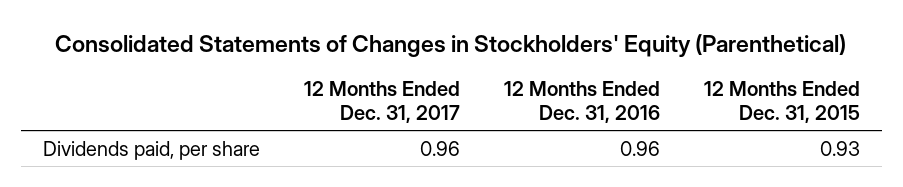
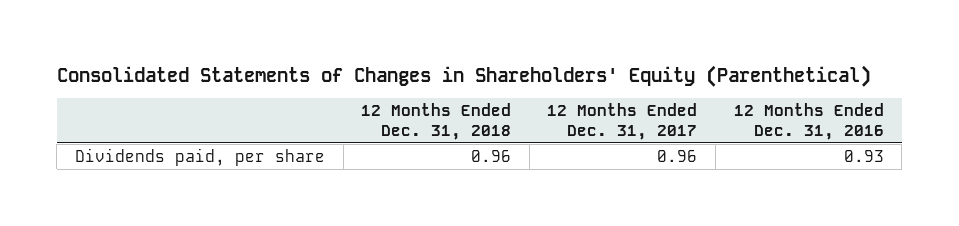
- Consolidated Statements of Changes in Stockholders' Equity (Parenthetical)
+ Consolidated Statements of Changes in Shareholders' Equity (Parenthetical)
- | 12 Months Ended Dec. 31, 2017 | 12 Months Ended Dec. 31, 2016 | 12 Months Ended Dec. 31, 2015
+ | 12 Months Ended Dec. 31, 2018 | 12 Months Ended Dec. 31, 2017 | 12 Months Ended Dec. 31, 2016
- Dividends paid, per share | 0.96 | 0.96 | 0.93
+ Dividends paid, per share | 0.96 | 0.96 | 0.93

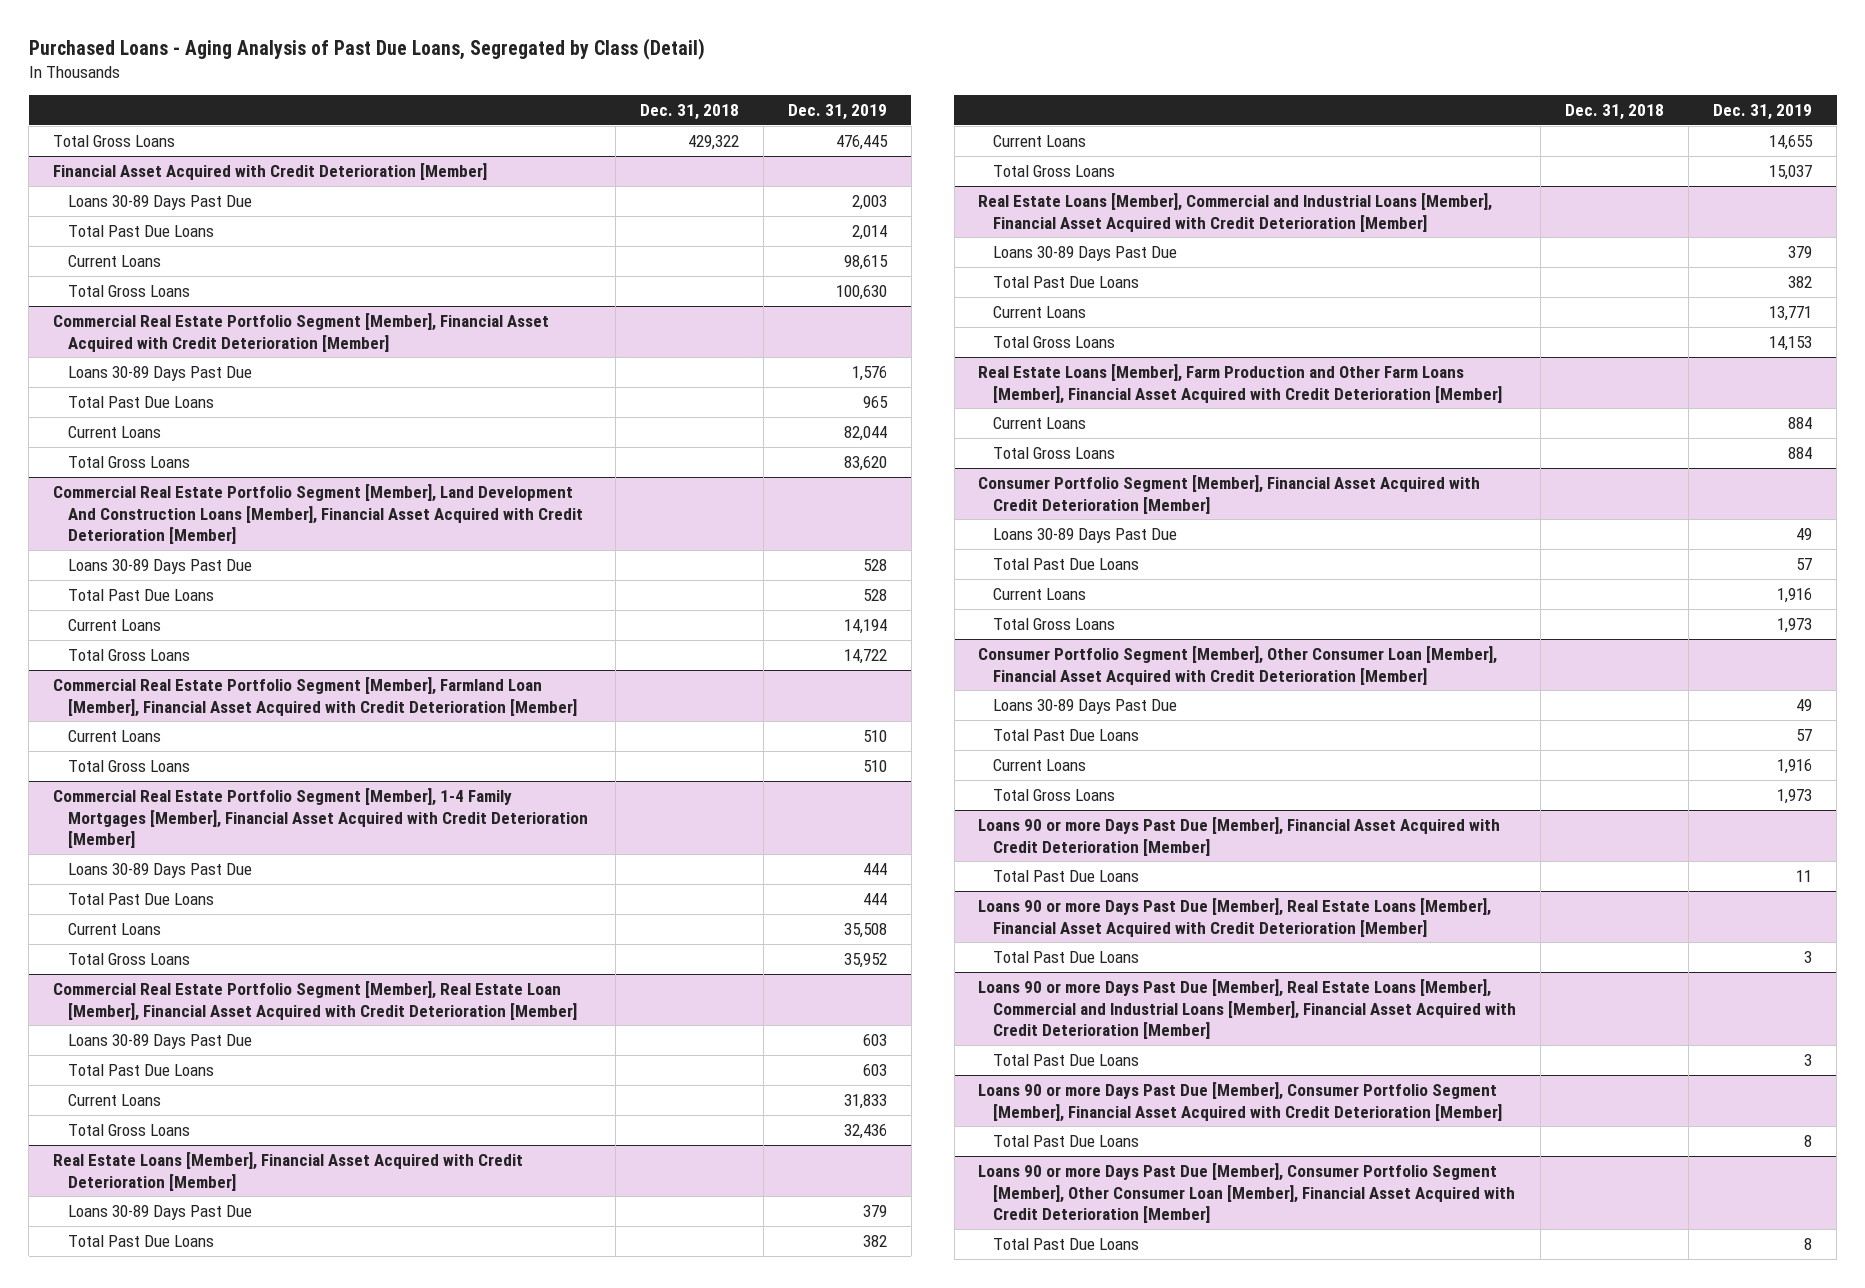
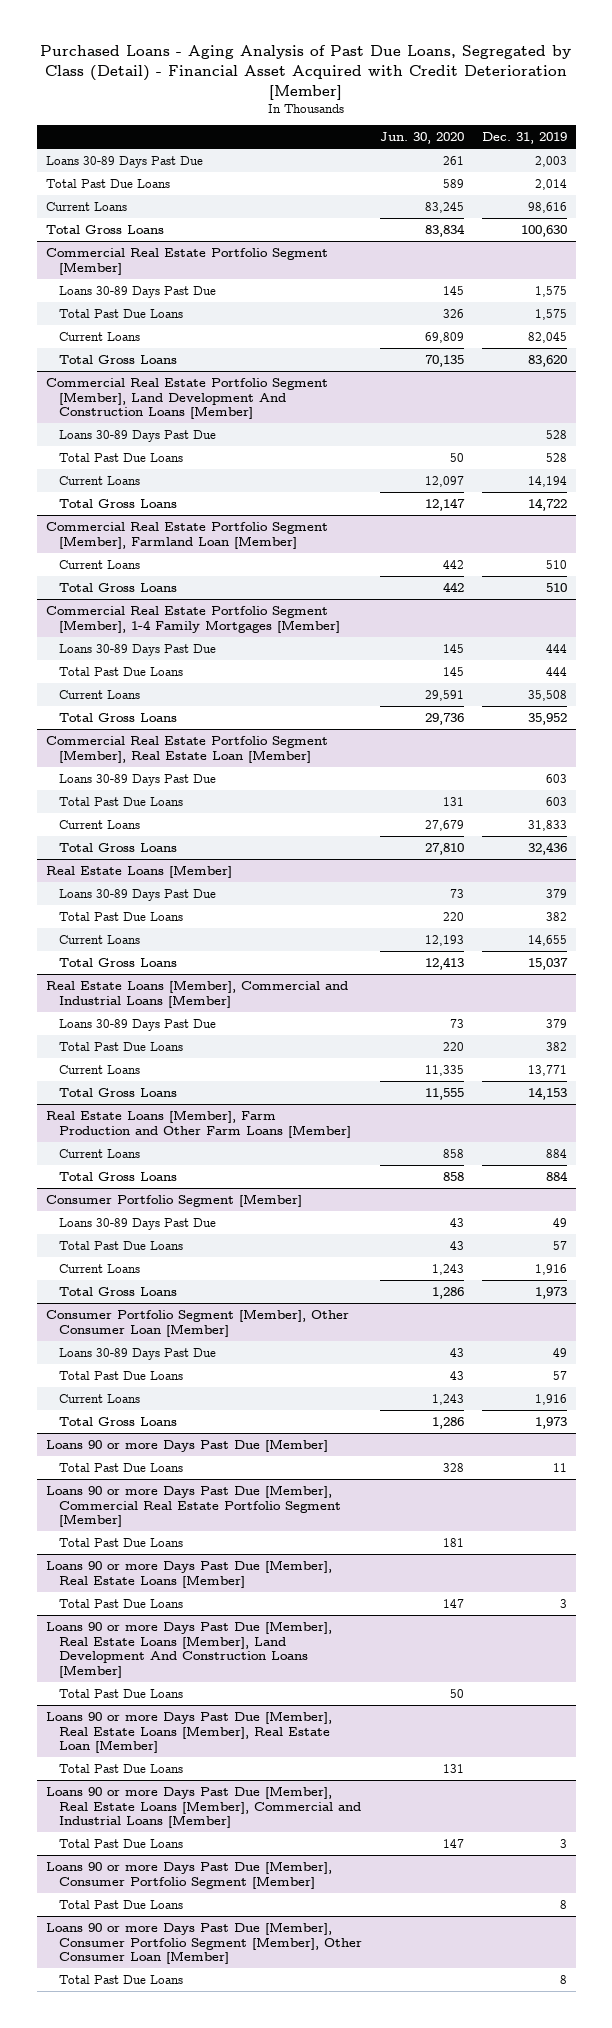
- Purchased Loans - Aging Analysis of Past Due Loans, Segregated by Class (Detail)
+ Purchased Loans - Aging Analysis of Past Due Loans, Segregated by Class (Detail) - Financial Asset Acquired with Credit Deterioration [Member]
- | Dec. 31, 2018 | Dec. 31, 2019
+ | Jun. 30, 2020 | Dec. 31, 2019
- Total Gross Loans | 429,322 | 476,445
- Financial Asset Acquired with Credit Deterioration [Member]
- Current Loans | | 98,615
+ Current Loans | 83,245 | 98,616
- Commercial Real Estate Portfolio Segment [Member], Financial Asset Acquired with Credit Deterioration [Member]
- Loans 30-89 Days Past Due | | 1,576
- Total Past Due Loans | | 965
- Current Loans | | 82,044
+ Commercial Real Estate Portfolio Segment [Member]
+ Loans 30-89 Days Past Due | 145 | 1,575
+ Total Past Due Loans | 326 | 1,575
+ Current Loans | 69,809 | 82,045
- Commercial Real Estate Portfolio Segment [Member], Land Development And Construction Loans [Member], Financial Asset Acquired with Credit Deterioration [Member]
+ Commercial Real Estate Portfolio Segment [Member], Land Development And Construction Loans [Member]
- Commercial Real Estate Portfolio Segment [Member], Farmland Loan [Member], Financial Asset Acquired with Credit Deterioration [Member]
+ Commercial Real Estate Portfolio Segment [Member], Farmland Loan [Member]
- Commercial Real Estate Portfolio Segment [Member], 1-4 Family Mortgages [Member], Financial Asset Acquired with Credit Deterioration [Member]
+ Commercial Real Estate Portfolio Segment [Member], 1-4 Family Mortgages [Member]
- Commercial Real Estate Portfolio Segment [Member], Real Estate Loan [Member], Financial Asset Acquired with Credit Deterioration [Member]
+ Commercial Real Estate Portfolio Segment [Member], Real Estate Loan [Member]
- Real Estate Loans [Member], Financial Asset Acquired with Credit Deterioration [Member]
+ Real Estate Loans [Member]
- Real Estate Loans [Member], Commercial and Industrial Loans [Member], Financial Asset Acquired with Credit Deterioration [Member]
+ Real Estate Loans [Member], Commercial and Industrial Loans [Member]
- Real Estate Loans [Member], Farm Production and Other Farm Loans [Member], Financial Asset Acquired with Credit Deterioration [Member]
+ Real Estate Loans [Member], Farm Production and Other Farm Loans [Member]
- Consumer Portfolio Segment [Member], Financial Asset Acquired with Credit Deterioration [Member]
+ Consumer Portfolio Segment [Member]
- Consumer Portfolio Segment [Member], Other Consumer Loan [Member], Financial Asset Acquired with Credit Deterioration [Member]
+ Consumer Portfolio Segment [Member], Other Consumer Loan [Member]
- Loans 90 or more Days Past Due [Member], Financial Asset Acquired with Credit Deterioration [Member]
+ Loans 90 or more Days Past Due [Member]
- Loans 90 or more Days Past Due [Member], Real Estate Loans [Member], Financial Asset Acquired with Credit Deterioration [Member]
+ Loans 90 or more Days Past Due [Member], Commercial Real Estate Portfolio Segment [Member]
+ Total Past Due Loans | 181 |
+ Loans 90 or more Days Past Due [Member], Real Estate Loans [Member]
- Loans 90 or more Days Past Due [Member], Real Estate Loans [Member], Commercial and Industrial Loans [Member], Financial Asset Acquired with Credit Deterioration [Member]
+ Loans 90 or more Days Past Due [Member], Real Estate Loans [Member], Land Development And Construction Loans [Member]
+ Total Past Due Loans | 50 |
+ Loans 90 or more Days Past Due [Member], Real Estate Loans [Member], Real Estate Loan [Member]
+ Total Past Due Loans | 131 |
+ Loans 90 or more Days Past Due [Member], Real Estate Loans [Member], Commercial and Industrial Loans [Member]
- Loans 90 or more Days Past Due [Member], Consumer Portfolio Segment [Member], Financial Asset Acquired with Credit Deterioration [Member]
+ Loans 90 or more Days Past Due [Member], Consumer Portfolio Segment [Member]
- Loans 90 or more Days Past Due [Member], Consumer Portfolio Segment [Member], Other Consumer Loan [Member], Financial Asset Acquired with Credit Deterioration [Member]
+ Loans 90 or more Days Past Due [Member], Consumer Portfolio Segment [Member], Other Consumer Loan [Member]

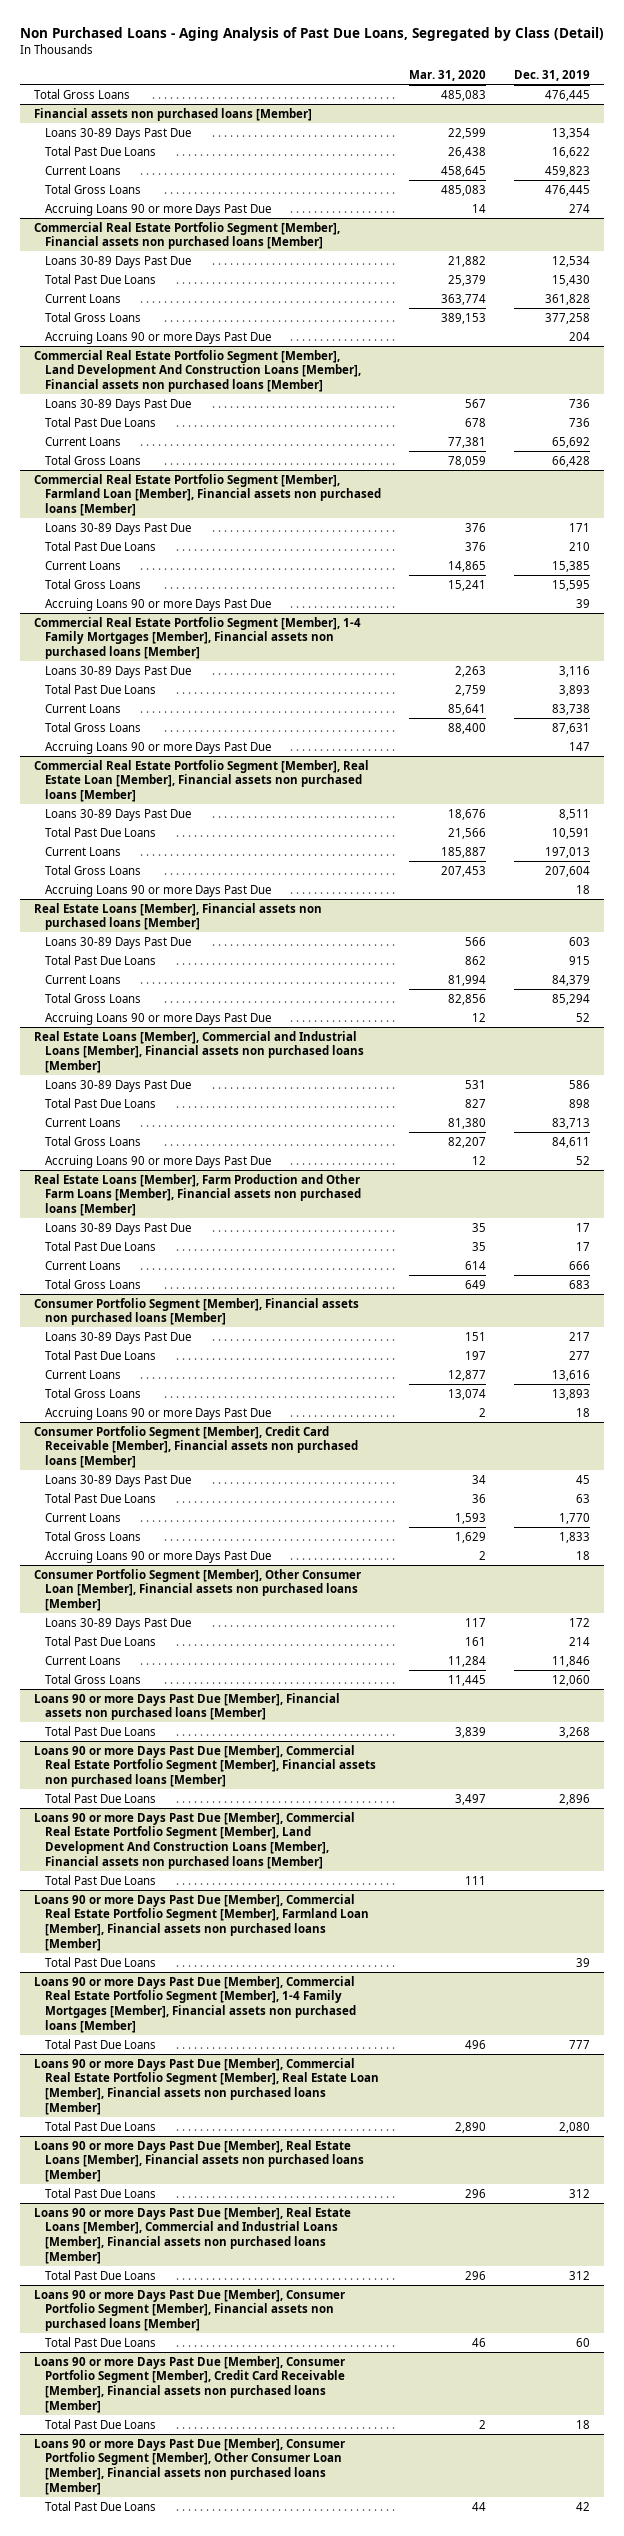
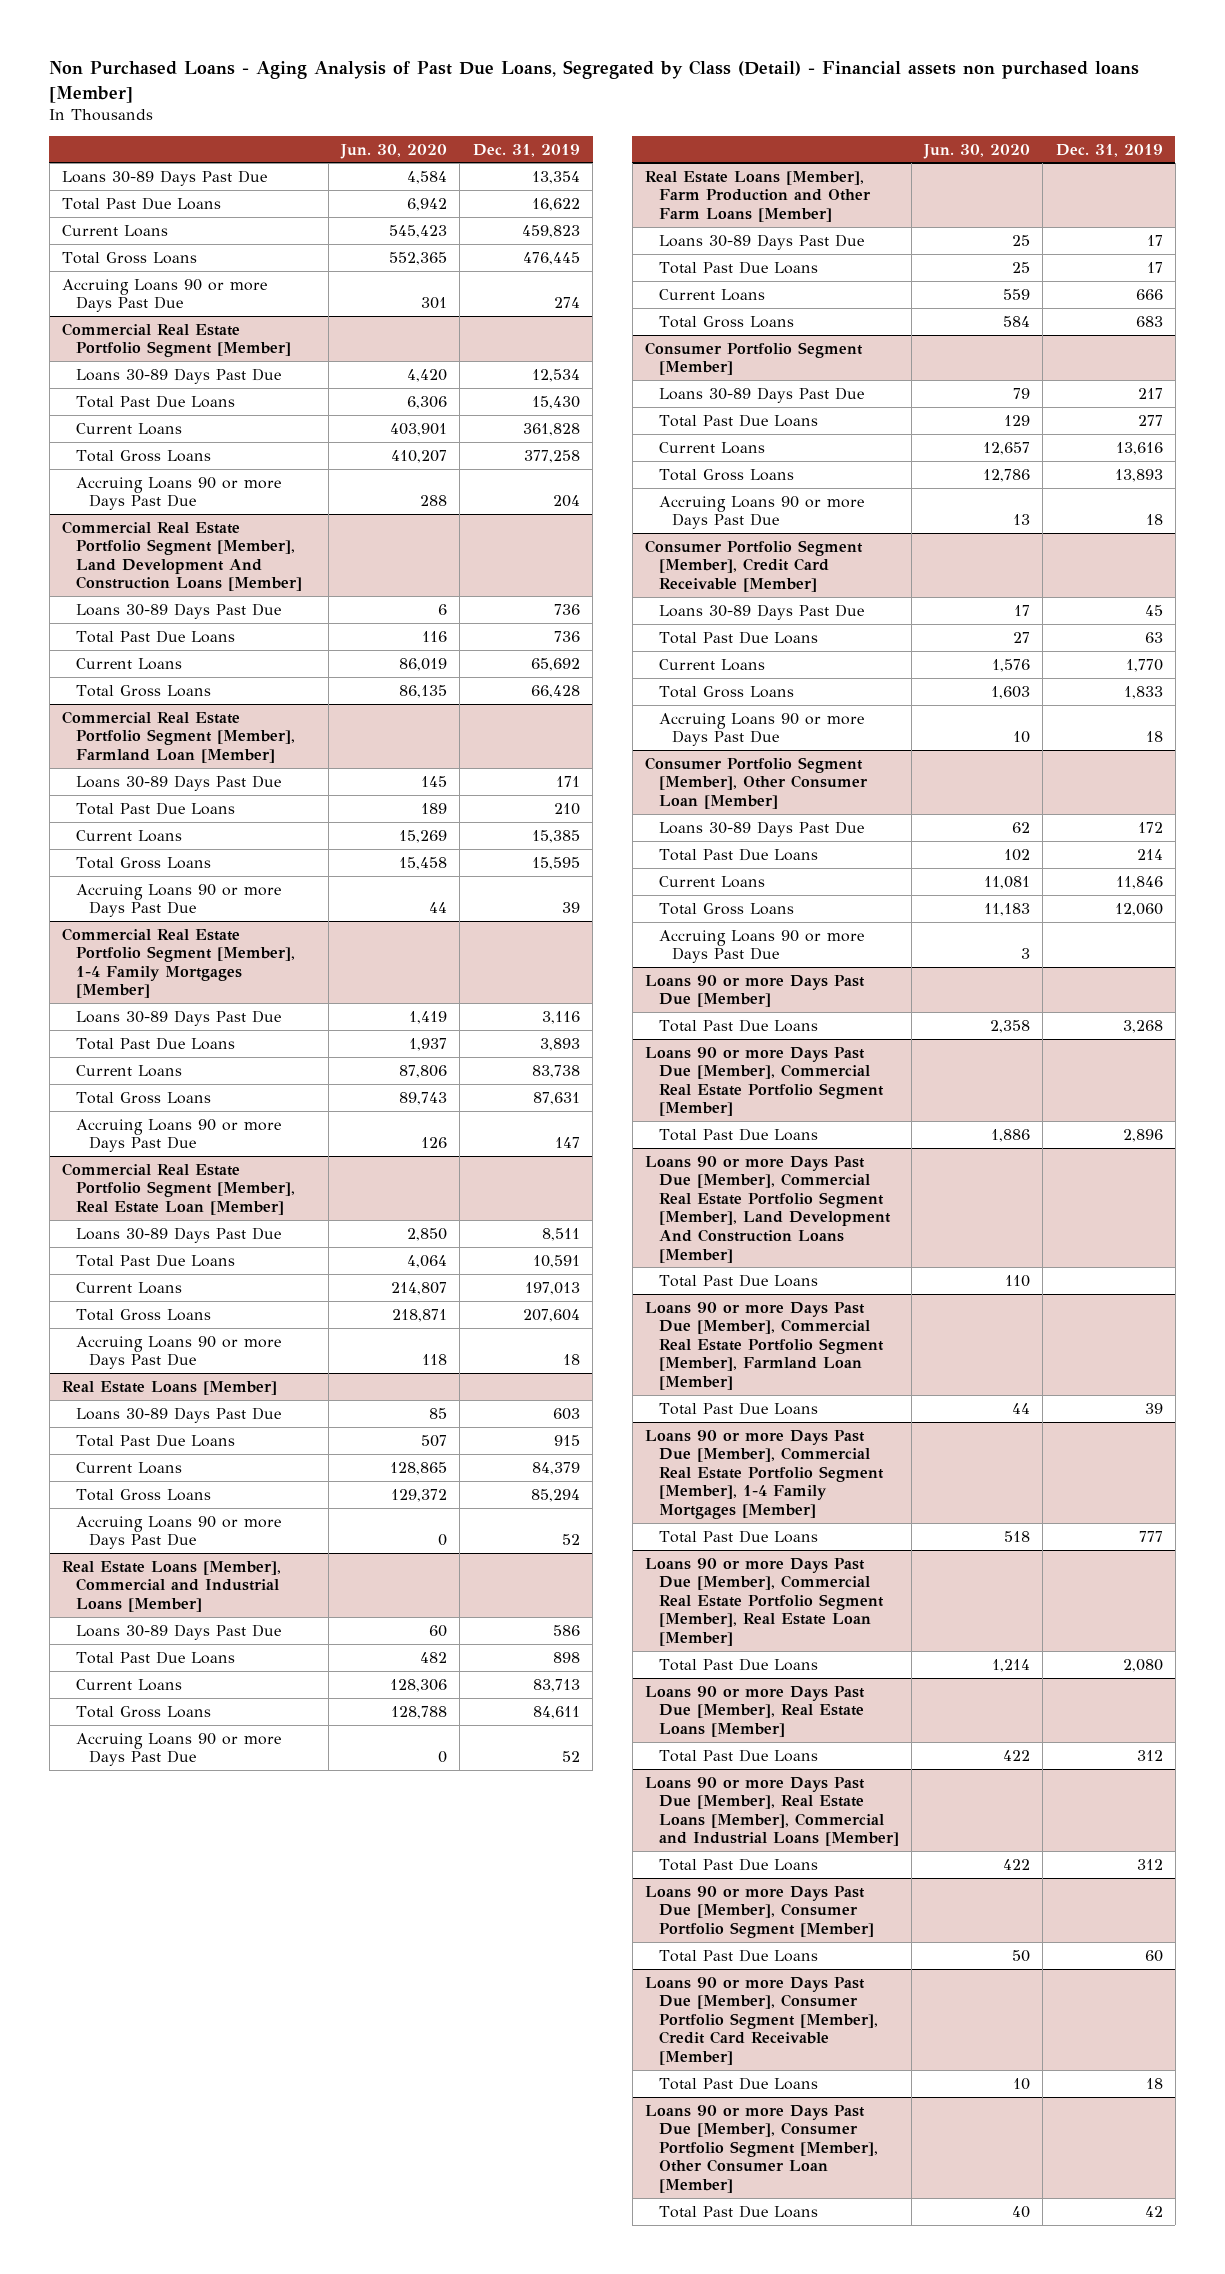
- Non Purchased Loans - Aging Analysis of Past Due Loans, Segregated by Class (Detail)
+ Non Purchased Loans - Aging Analysis of Past Due Loans, Segregated by Class (Detail) - Financial assets non purchased loans [Member]
- | Mar. 31, 2020 | Dec. 31, 2019
+ | Jun. 30, 2020 | Dec. 31, 2019
- Total Gross Loans | 485,083 | 476,445
- Financial assets non purchased loans [Member]
- Commercial Real Estate Portfolio Segment [Member], Financial assets non purchased loans [Member]
+ Commercial Real Estate Portfolio Segment [Member]
- Commercial Real Estate Portfolio Segment [Member], Land Development And Construction Loans [Member], Financial assets non purchased loans [Member]
+ Commercial Real Estate Portfolio Segment [Member], Land Development And Construction Loans [Member]
- Commercial Real Estate Portfolio Segment [Member], Farmland Loan [Member], Financial assets non purchased loans [Member]
+ Commercial Real Estate Portfolio Segment [Member], Farmland Loan [Member]
- Commercial Real Estate Portfolio Segment [Member], 1-4 Family Mortgages [Member], Financial assets non purchased loans [Member]
+ Commercial Real Estate Portfolio Segment [Member], 1-4 Family Mortgages [Member]
- Commercial Real Estate Portfolio Segment [Member], Real Estate Loan [Member], Financial assets non purchased loans [Member]
+ Commercial Real Estate Portfolio Segment [Member], Real Estate Loan [Member]
- Real Estate Loans [Member], Financial assets non purchased loans [Member]
+ Real Estate Loans [Member]
- Real Estate Loans [Member], Commercial and Industrial Loans [Member], Financial assets non purchased loans [Member]
+ Real Estate Loans [Member], Commercial and Industrial Loans [Member]
- Real Estate Loans [Member], Farm Production and Other Farm Loans [Member], Financial assets non purchased loans [Member]
+ Real Estate Loans [Member], Farm Production and Other Farm Loans [Member]
- Consumer Portfolio Segment [Member], Financial assets non purchased loans [Member]
+ Consumer Portfolio Segment [Member]
- Consumer Portfolio Segment [Member], Credit Card Receivable [Member], Financial assets non purchased loans [Member]
+ Consumer Portfolio Segment [Member], Credit Card Receivable [Member]
- Consumer Portfolio Segment [Member], Other Consumer Loan [Member], Financial assets non purchased loans [Member]
+ Consumer Portfolio Segment [Member], Other Consumer Loan [Member]
- Loans 90 or more Days Past Due [Member], Financial assets non purchased loans [Member]
+ Accruing Loans 90 or more Days Past Due | 3 |
+ Loans 90 or more Days Past Due [Member]
- Loans 90 or more Days Past Due [Member], Commercial Real Estate Portfolio Segment [Member], Financial assets non purchased loans [Member]
+ Loans 90 or more Days Past Due [Member], Commercial Real Estate Portfolio Segment [Member]
- Loans 90 or more Days Past Due [Member], Commercial Real Estate Portfolio Segment [Member], Land Development And Construction Loans [Member], Financial assets non purchased loans [Member]
+ Loans 90 or more Days Past Due [Member], Commercial Real Estate Portfolio Segment [Member], Land Development And Construction Loans [Member]
- Loans 90 or more Days Past Due [Member], Commercial Real Estate Portfolio Segment [Member], Farmland Loan [Member], Financial assets non purchased loans [Member]
+ Loans 90 or more Days Past Due [Member], Commercial Real Estate Portfolio Segment [Member], Farmland Loan [Member]
- Loans 90 or more Days Past Due [Member], Commercial Real Estate Portfolio Segment [Member], 1-4 Family Mortgages [Member], Financial assets non purchased loans [Member]
+ Loans 90 or more Days Past Due [Member], Commercial Real Estate Portfolio Segment [Member], 1-4 Family Mortgages [Member]
- Loans 90 or more Days Past Due [Member], Commercial Real Estate Portfolio Segment [Member], Real Estate Loan [Member], Financial assets non purchased loans [Member]
+ Loans 90 or more Days Past Due [Member], Commercial Real Estate Portfolio Segment [Member], Real Estate Loan [Member]
- Loans 90 or more Days Past Due [Member], Real Estate Loans [Member], Financial assets non purchased loans [Member]
+ Loans 90 or more Days Past Due [Member], Real Estate Loans [Member]
- Loans 90 or more Days Past Due [Member], Real Estate Loans [Member], Commercial and Industrial Loans [Member], Financial assets non purchased loans [Member]
+ Loans 90 or more Days Past Due [Member], Real Estate Loans [Member], Commercial and Industrial Loans [Member]
- Loans 90 or more Days Past Due [Member], Consumer Portfolio Segment [Member], Financial assets non purchased loans [Member]
+ Loans 90 or more Days Past Due [Member], Consumer Portfolio Segment [Member]
- Loans 90 or more Days Past Due [Member], Consumer Portfolio Segment [Member], Credit Card Receivable [Member], Financial assets non purchased loans [Member]
+ Loans 90 or more Days Past Due [Member], Consumer Portfolio Segment [Member], Credit Card Receivable [Member]
- Loans 90 or more Days Past Due [Member], Consumer Portfolio Segment [Member], Other Consumer Loan [Member], Financial assets non purchased loans [Member]
+ Loans 90 or more Days Past Due [Member], Consumer Portfolio Segment [Member], Other Consumer Loan [Member]

